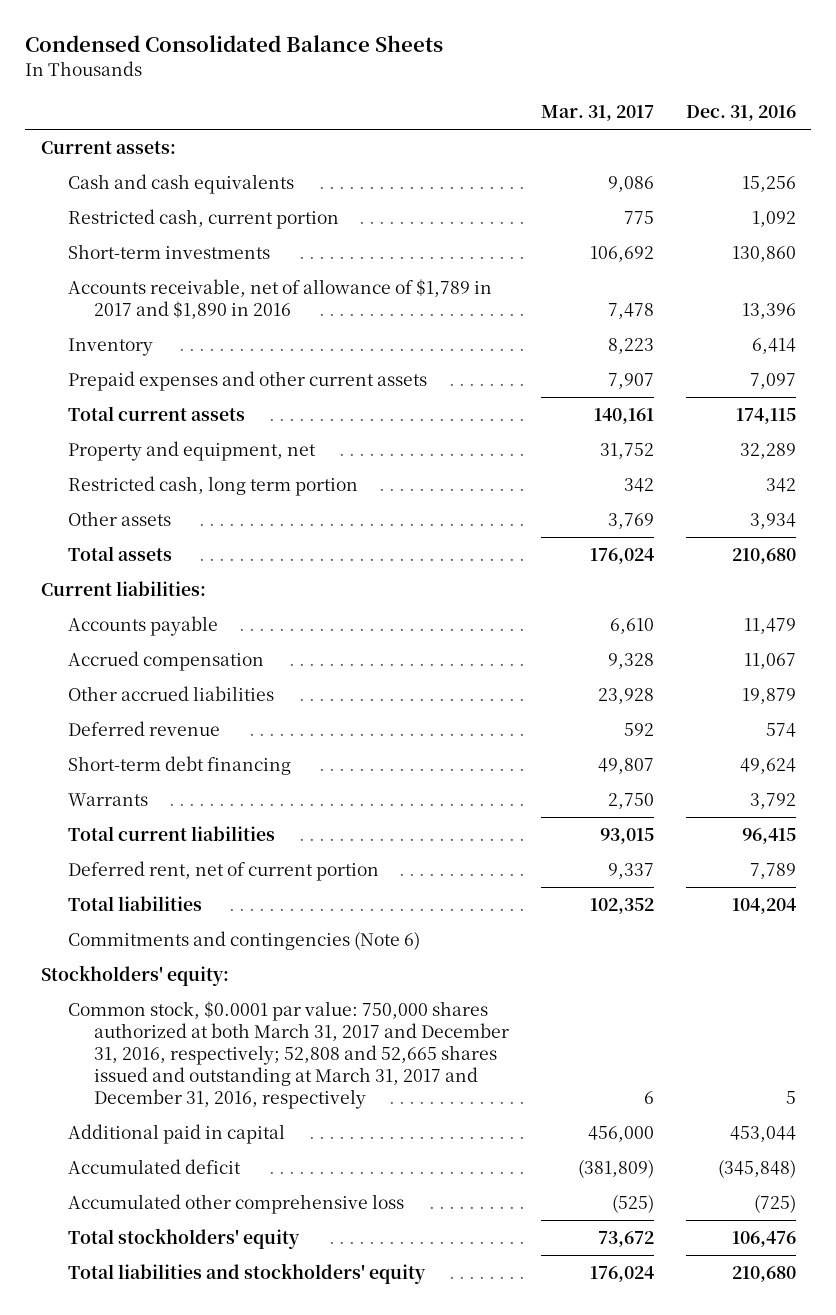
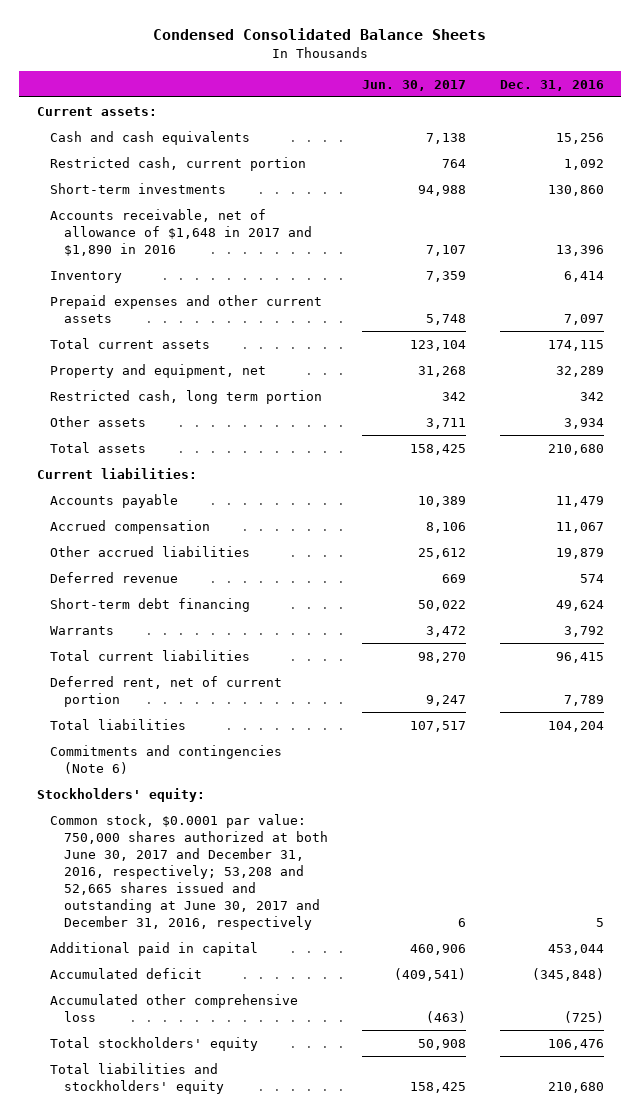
- | Mar. 31, 2017 | Dec. 31, 2016
+ | Jun. 30, 2017 | Dec. 31, 2016
- Accounts receivable, net of allowance of $1,789 in 2017 and $1,890 in 2016 | 7,478 | 13,396
+ Accounts receivable, net of allowance of $1,648 in 2017 and $1,890 in 2016 | 7,107 | 13,396
- Common stock, $0.0001 par value: 750,000 shares authorized at both March 31, 2017 and December 31, 2016, respectively; 52,808 and 52,665 shares issued and outstanding at March 31, 2017 and December 31, 2016, respectively | 6 | 5
+ Common stock, $0.0001 par value: 750,000 shares authorized at both June 30, 2017 and December 31, 2016, respectively; 53,208 and 52,665 shares issued and outstanding at June 30, 2017 and December 31, 2016, respectively | 6 | 5

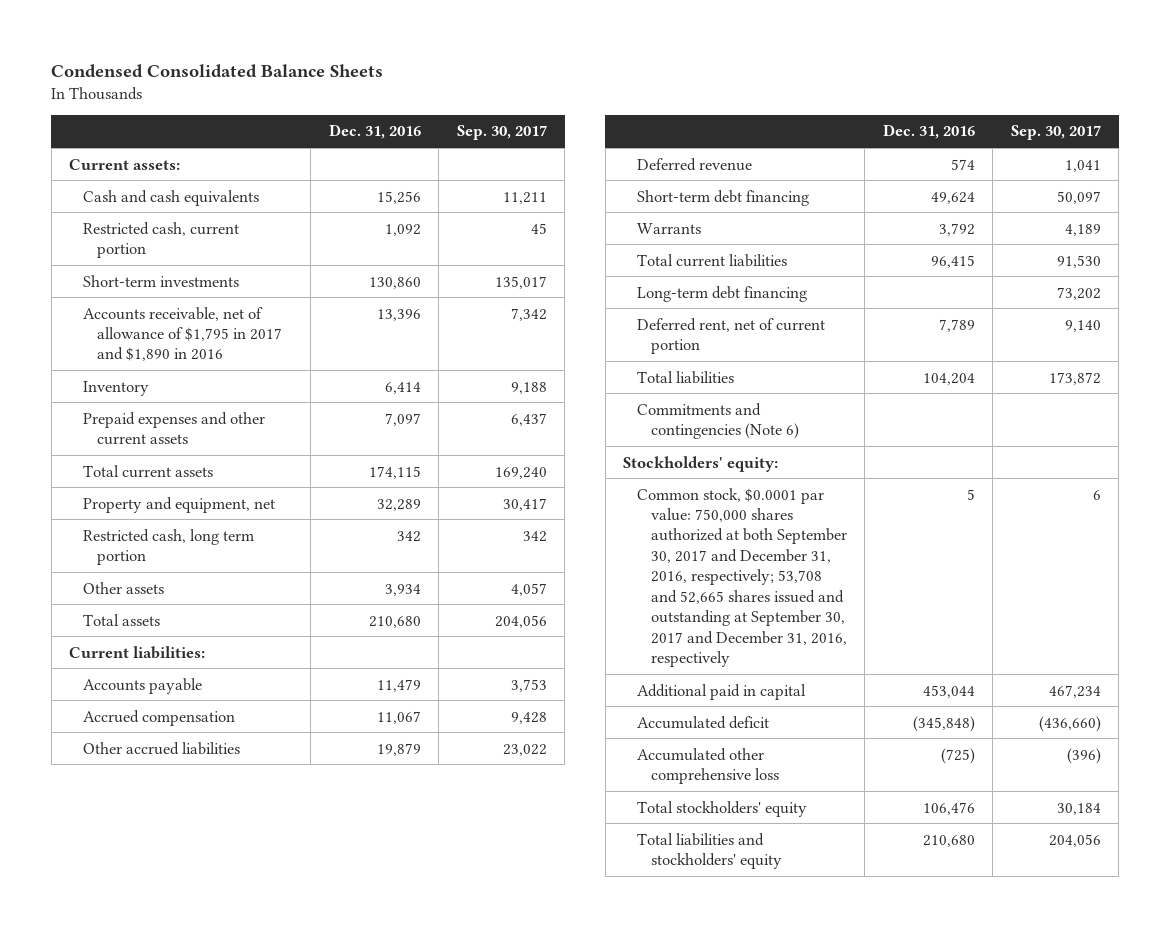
- | Jun. 30, 2017 | Dec. 31, 2016
+ | Dec. 31, 2016 | Sep. 30, 2017
- Accounts receivable, net of allowance of $1,648 in 2017 and $1,890 in 2016 | 7,107 | 13,396
+ Accounts receivable, net of allowance of $1,795 in 2017 and $1,890 in 2016 | 13,396 | 7,342
+ Long-term debt financing | | 73,202
- Common stock, $0.0001 par value: 750,000 shares authorized at both June 30, 2017 and December 31, 2016, respectively; 53,208 and 52,665 shares issued and outstanding at June 30, 2017 and December 31, 2016, respectively | 6 | 5
+ Common stock, $0.0001 par value: 750,000 shares authorized at both September 30, 2017 and December 31, 2016, respectively; 53,708 and 52,665 shares issued and outstanding at September 30, 2017 and December 31, 2016, respectively | 5 | 6

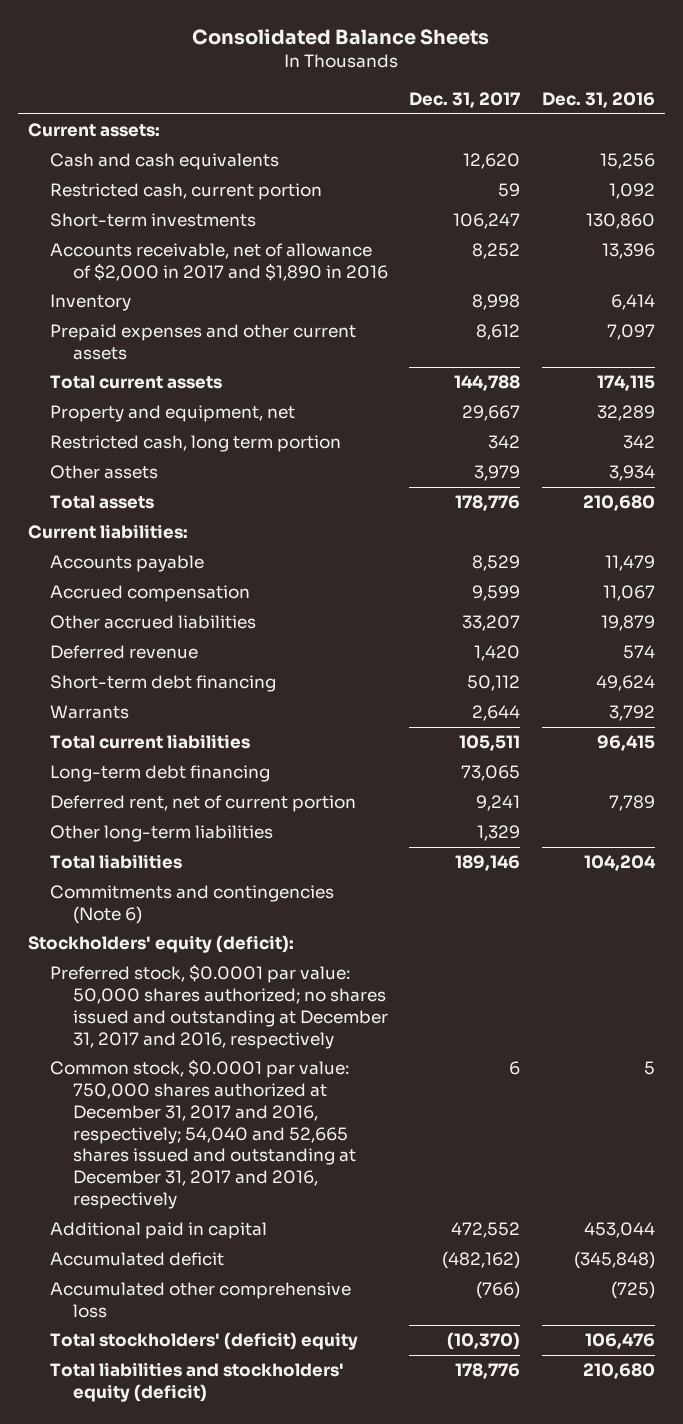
- Condensed Consolidated Balance Sheets
+ Consolidated Balance Sheets
- | Dec. 31, 2016 | Sep. 30, 2017
+ | Dec. 31, 2017 | Dec. 31, 2016
- Accounts receivable, net of allowance of $1,795 in 2017 and $1,890 in 2016 | 13,396 | 7,342
+ Accounts receivable, net of allowance of $2,000 in 2017 and $1,890 in 2016 | 8,252 | 13,396
+ Other long-term liabilities | 1,329 |
- Stockholders' equity:
- Common stock, $0.0001 par value: 750,000 shares authorized at both September 30, 2017 and December 31, 2016, respectively; 53,708 and 52,665 shares issued and outstanding at September 30, 2017 and December 31, 2016, respectively | 5 | 6
+ Stockholders' equity (deficit):
+ Preferred stock, $0.0001 par value: 50,000 shares authorized; no shares issued and outstanding at December 31, 2017 and 2016, respectively
+ Common stock, $0.0001 par value: 750,000 shares authorized at December 31, 2017 and 2016, respectively; 54,040 and 52,665 shares issued and outstanding at December 31, 2017 and 2016, respectively | 6 | 5
- Total stockholders' equity | 106,476 | 30,184
- Total liabilities and stockholders' equity | 210,680 | 204,056
+ Total stockholders' (deficit) equity | (10,370) | 106,476
+ Total liabilities and stockholders' equity (deficit) | 178,776 | 210,680

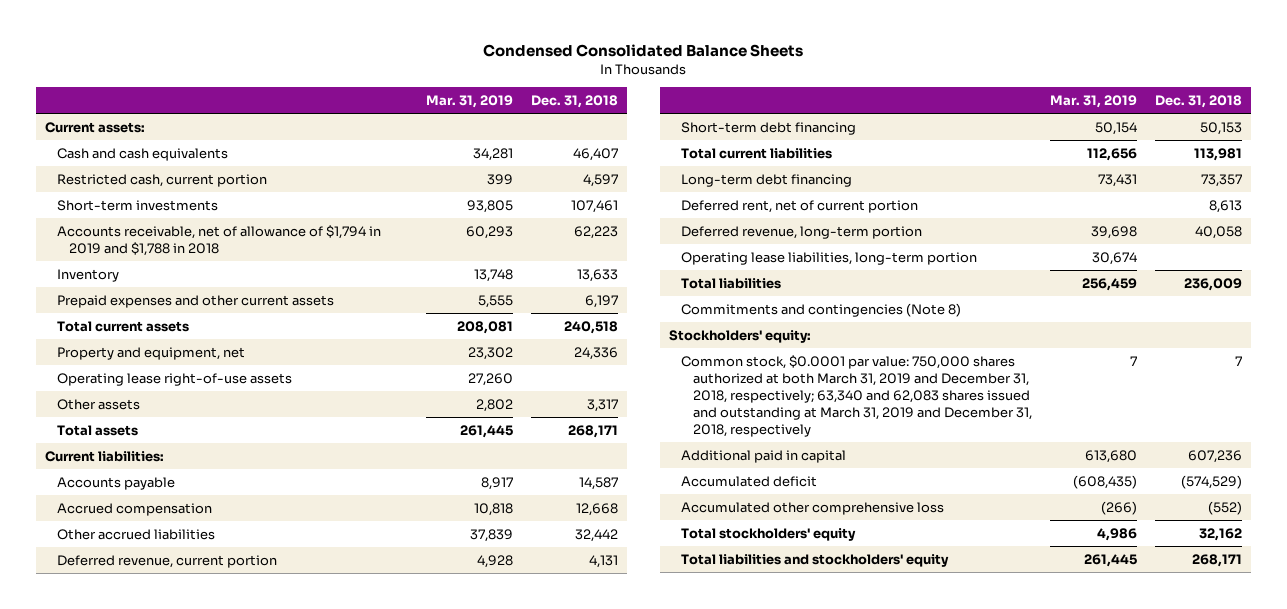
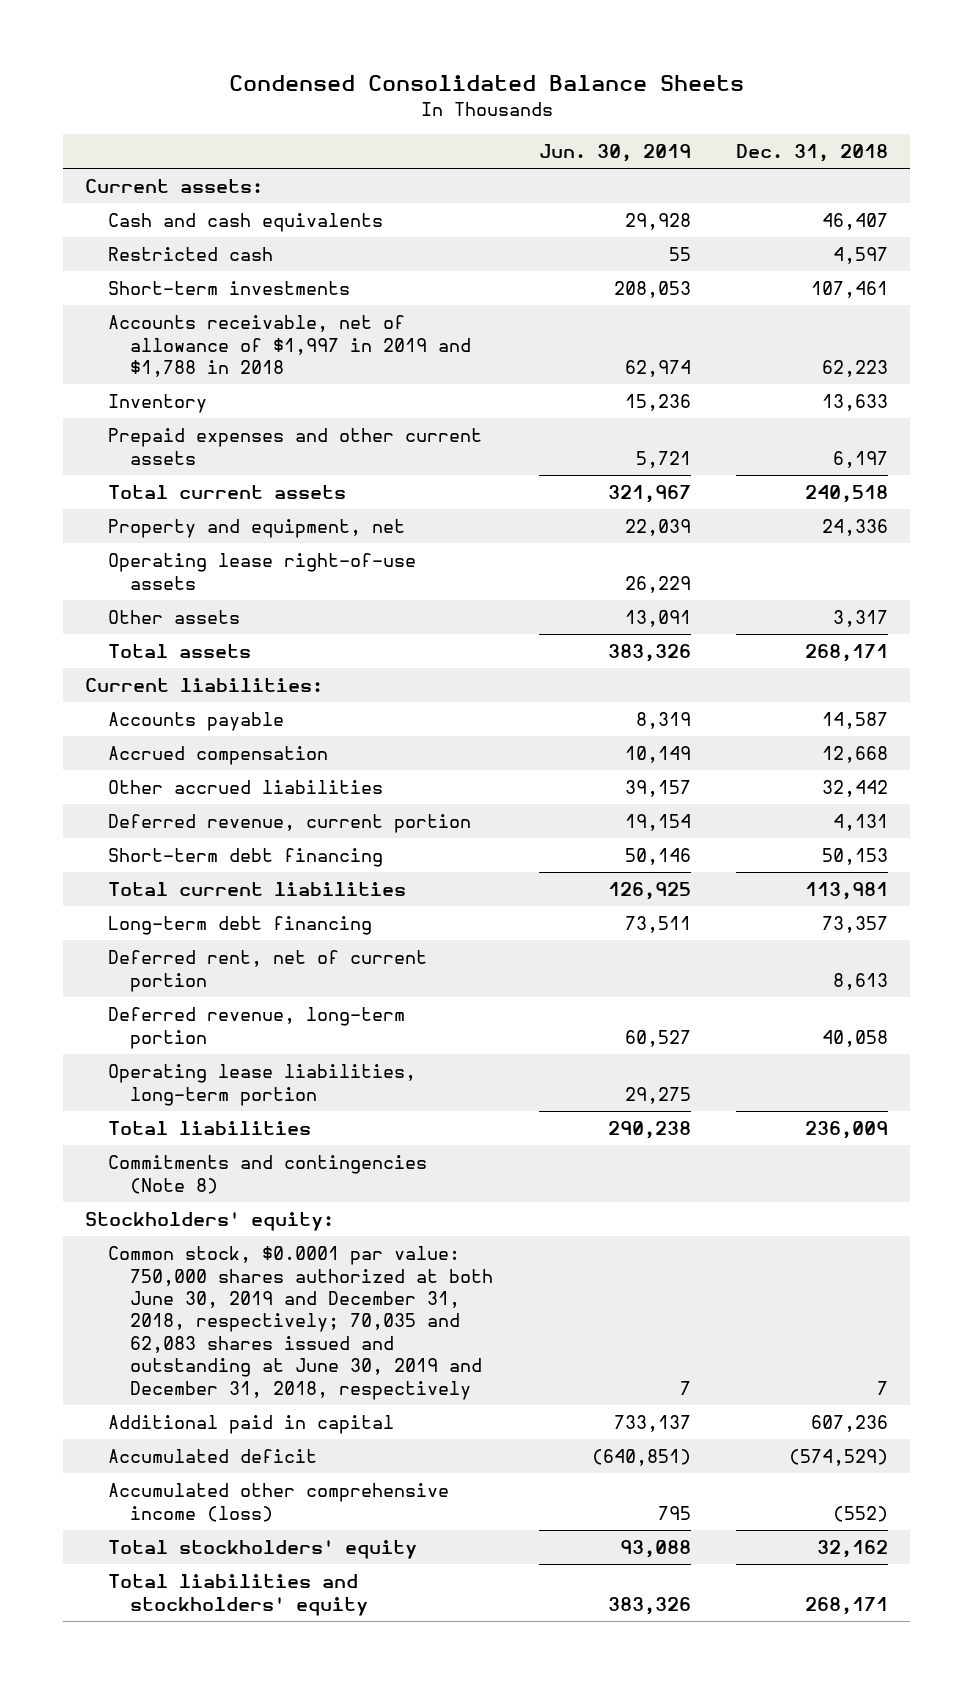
- | Mar. 31, 2019 | Dec. 31, 2018
+ | Jun. 30, 2019 | Dec. 31, 2018
- Restricted cash, current portion | 399 | 4,597
+ Restricted cash | 55 | 4,597
- Accounts receivable, net of allowance of $1,794 in 2019 and $1,788 in 2018 | 60,293 | 62,223
+ Accounts receivable, net of allowance of $1,997 in 2019 and $1,788 in 2018 | 62,974 | 62,223
- Common stock, $0.0001 par value: 750,000 shares authorized at both March 31, 2019 and December 31, 2018, respectively; 63,340 and 62,083 shares issued and outstanding at March 31, 2019 and December 31, 2018, respectively | 7 | 7
+ Common stock, $0.0001 par value: 750,000 shares authorized at both June 30, 2019 and December 31, 2018, respectively; 70,035 and 62,083 shares issued and outstanding at June 30, 2019 and December 31, 2018, respectively | 7 | 7
- Accumulated other comprehensive loss | (266) | (552)
+ Accumulated other comprehensive income (loss) | 795 | (552)

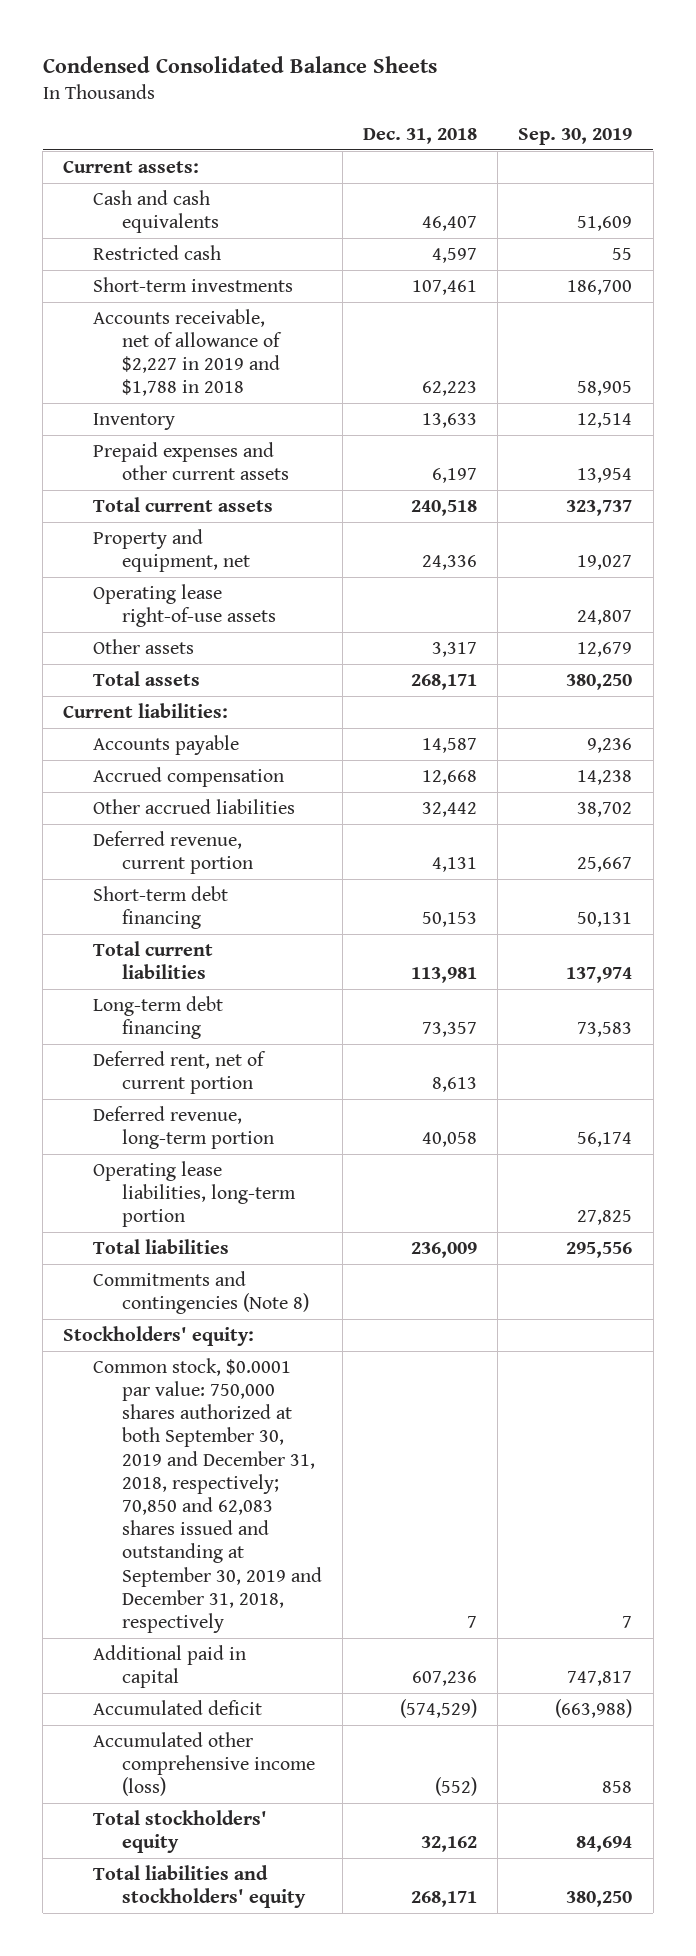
- | Jun. 30, 2019 | Dec. 31, 2018
+ | Dec. 31, 2018 | Sep. 30, 2019
- Accounts receivable, net of allowance of $1,997 in 2019 and $1,788 in 2018 | 62,974 | 62,223
+ Accounts receivable, net of allowance of $2,227 in 2019 and $1,788 in 2018 | 62,223 | 58,905
- Common stock, $0.0001 par value: 750,000 shares authorized at both June 30, 2019 and December 31, 2018, respectively; 70,035 and 62,083 shares issued and outstanding at June 30, 2019 and December 31, 2018, respectively | 7 | 7
+ Common stock, $0.0001 par value: 750,000 shares authorized at both September 30, 2019 and December 31, 2018, respectively; 70,850 and 62,083 shares issued and outstanding at September 30, 2019 and December 31, 2018, respectively | 7 | 7

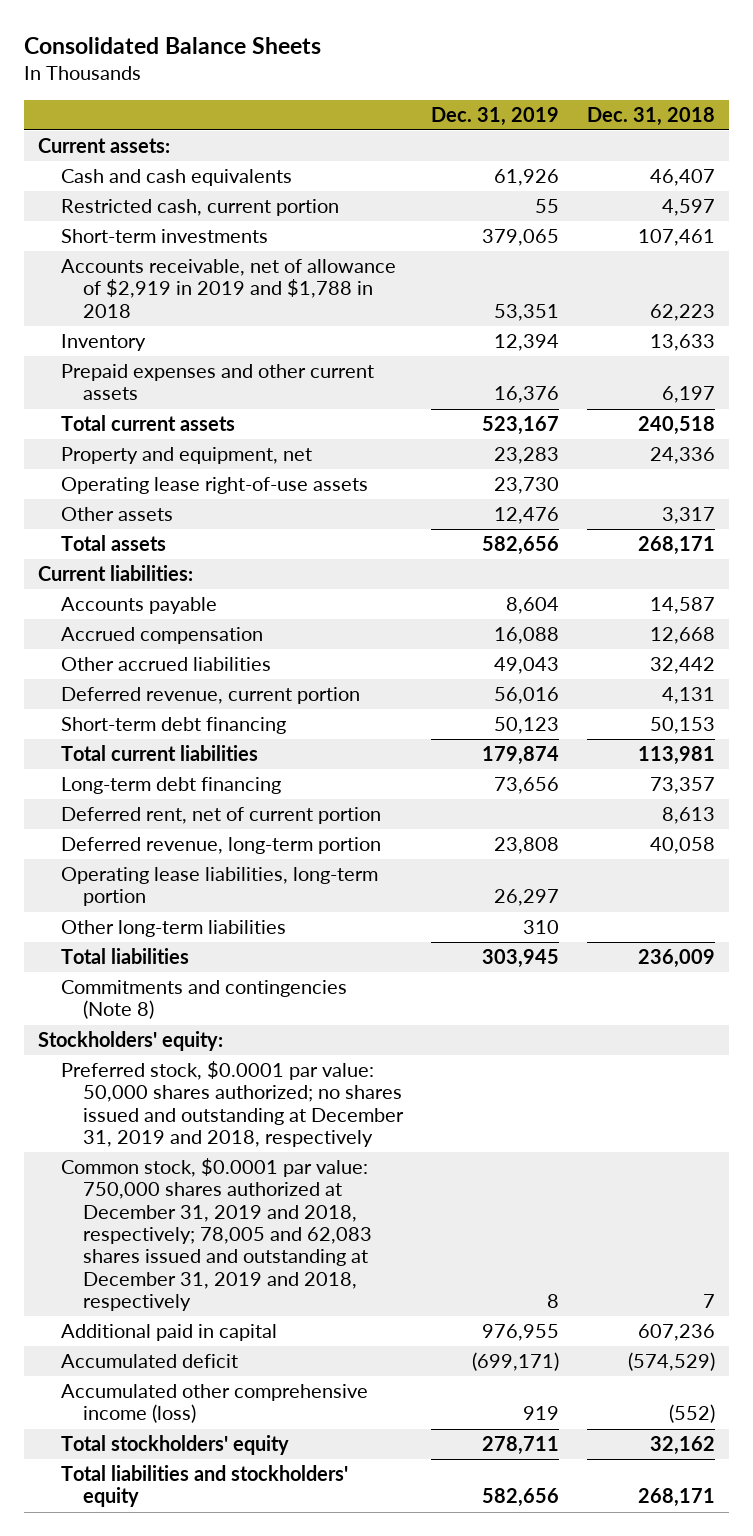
- Condensed Consolidated Balance Sheets
+ Consolidated Balance Sheets
- | Dec. 31, 2018 | Sep. 30, 2019
+ | Dec. 31, 2019 | Dec. 31, 2018
- Restricted cash | 4,597 | 55
+ Restricted cash, current portion | 55 | 4,597
- Accounts receivable, net of allowance of $2,227 in 2019 and $1,788 in 2018 | 62,223 | 58,905
+ Accounts receivable, net of allowance of $2,919 in 2019 and $1,788 in 2018 | 53,351 | 62,223
+ Other long-term liabilities | 310 |
- Common stock, $0.0001 par value: 750,000 shares authorized at both September 30, 2019 and December 31, 2018, respectively; 70,850 and 62,083 shares issued and outstanding at September 30, 2019 and December 31, 2018, respectively | 7 | 7
+ Preferred stock, $0.0001 par value: 50,000 shares authorized; no shares issued and outstanding at December 31, 2019 and 2018, respectively
+ Common stock, $0.0001 par value: 750,000 shares authorized at December 31, 2019 and 2018, respectively; 78,005 and 62,083 shares issued and outstanding at December 31, 2019 and 2018, respectively | 8 | 7

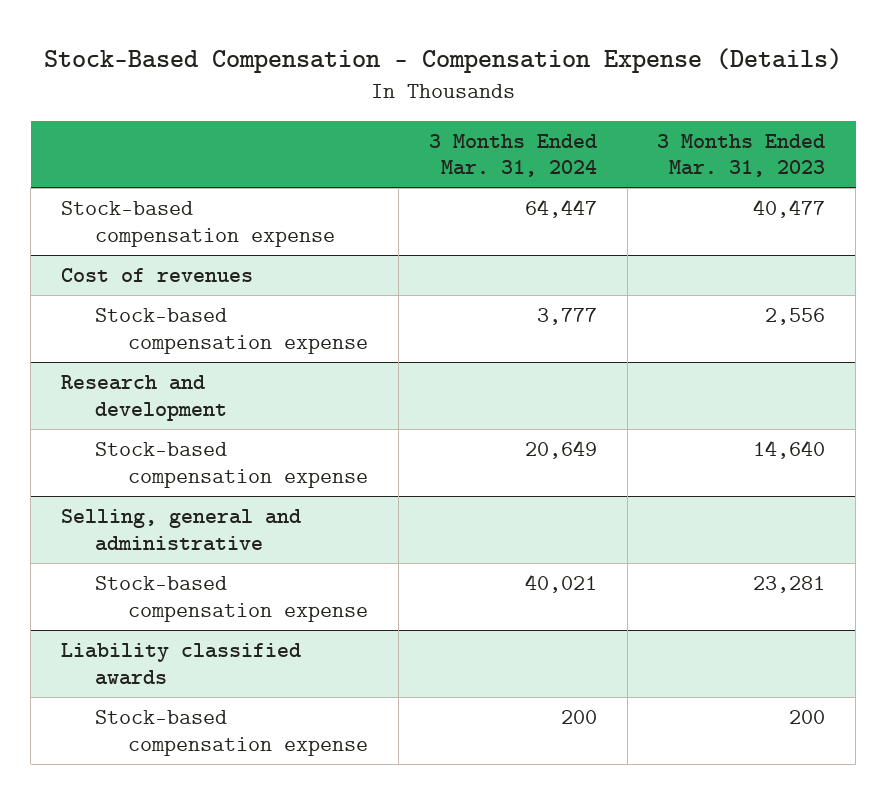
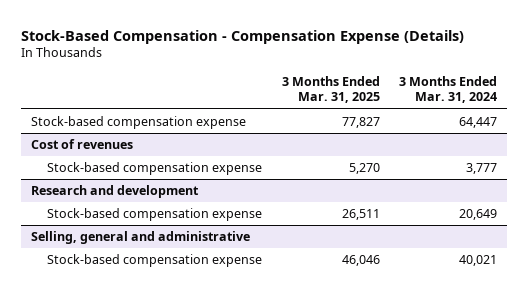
- | 3 Months Ended Mar. 31, 2024 | 3 Months Ended Mar. 31, 2023
+ | 3 Months Ended Mar. 31, 2025 | 3 Months Ended Mar. 31, 2024
- Liability classified awards
- Stock-based compensation expense | 200 | 200

